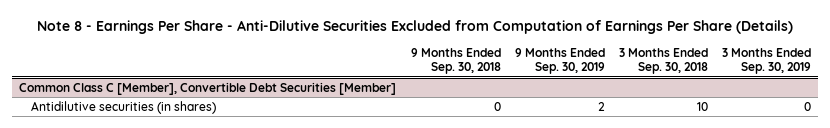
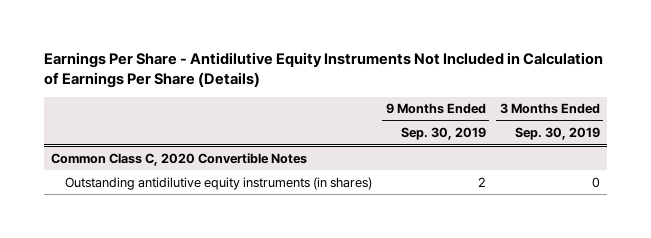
- Note 8 - Earnings Per Share - Anti-Dilutive Securities Excluded from Computation of Earnings Per Share (Details)
+ Earnings Per Share - Antidilutive Equity Instruments Not Included in Calculation of Earnings Per Share (Details)
- | 9 Months Ended Sep. 30, 2018 | 9 Months Ended Sep. 30, 2019 | 3 Months Ended Sep. 30, 2018 | 3 Months Ended Sep. 30, 2019
+ | 9 Months Ended Sep. 30, 2019 | 3 Months Ended Sep. 30, 2019
- Common Class C [Member], Convertible Debt Securities [Member]
- Antidilutive securities (in shares) | 0 | 2 | 10 | 0
+ Common Class C, 2020 Convertible Notes
+ Outstanding antidilutive equity instruments (in shares) | 2 | 0

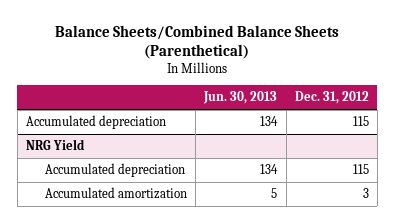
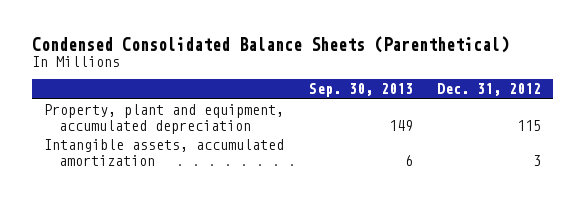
- Balance Sheets/Combined Balance Sheets (Parenthetical)
+ Condensed Consolidated Balance Sheets (Parenthetical)
- | Jun. 30, 2013 | Dec. 31, 2012
+ | Sep. 30, 2013 | Dec. 31, 2012
- Accumulated depreciation | 134 | 115
- NRG Yield
- Accumulated depreciation | 134 | 115
- Accumulated amortization | 5 | 3
+ Property, plant and equipment, accumulated depreciation | 149 | 115
+ Intangible assets, accumulated amortization | 6 | 3

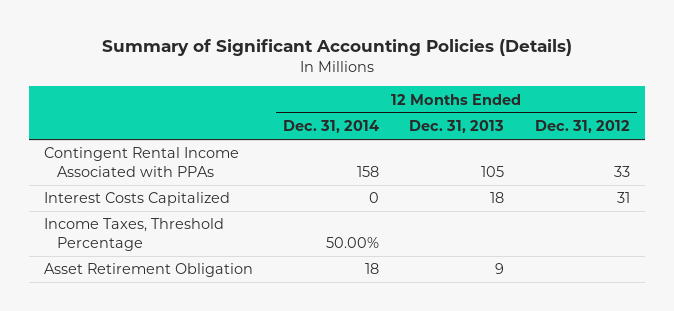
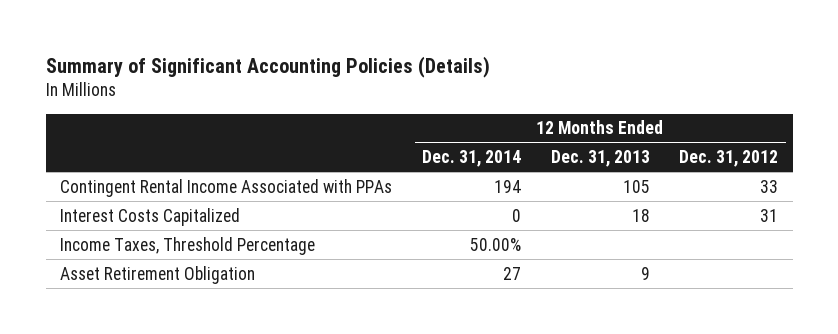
- Contingent Rental Income Associated with PPAs | 158 | 105 | 33
+ Contingent Rental Income Associated with PPAs | 194 | 105 | 33
- Asset Retirement Obligation | 18 | 9 |
+ Asset Retirement Obligation | 27 | 9 |

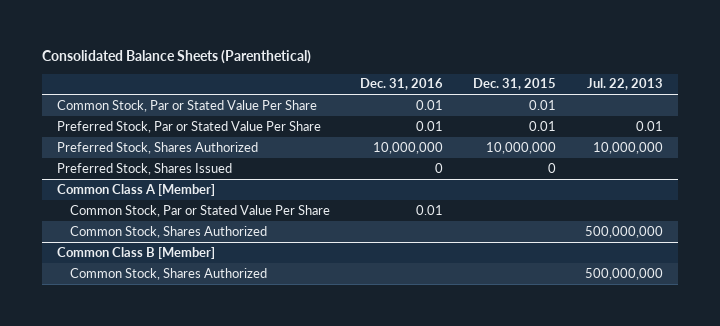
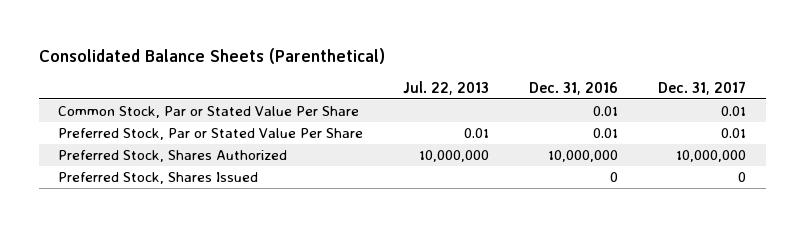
- | Dec. 31, 2016 | Dec. 31, 2015 | Jul. 22, 2013
+ | Jul. 22, 2013 | Dec. 31, 2016 | Dec. 31, 2017
- Common Class A [Member]
- Common Stock, Par or Stated Value Per Share | 0.01 | |
- Common Stock, Shares Authorized | | | 500,000,000
- Common Class B [Member]
- Common Stock, Shares Authorized | | | 500,000,000

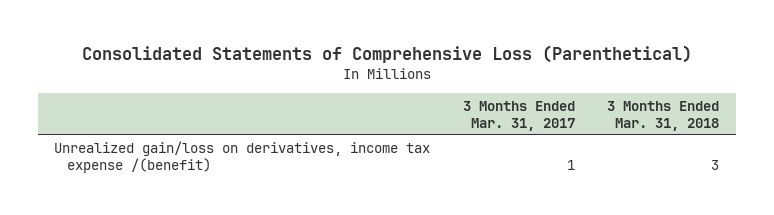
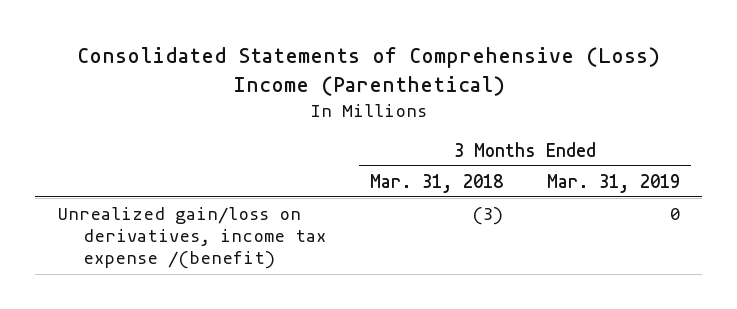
- Consolidated Statements of Comprehensive Loss (Parenthetical)
+ Consolidated Statements of Comprehensive (Loss) Income (Parenthetical)
- | 3 Months Ended Mar. 31, 2017 | 3 Months Ended Mar. 31, 2018
+ | 3 Months Ended Mar. 31, 2018 | 3 Months Ended Mar. 31, 2019
- Unrealized gain/loss on derivatives, income tax expense /(benefit) | 1 | 3
+ Unrealized gain/loss on derivatives, income tax expense /(benefit) | (3) | 0

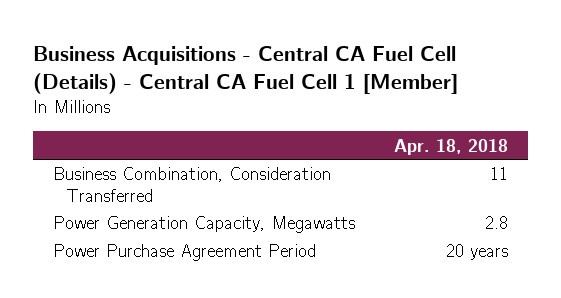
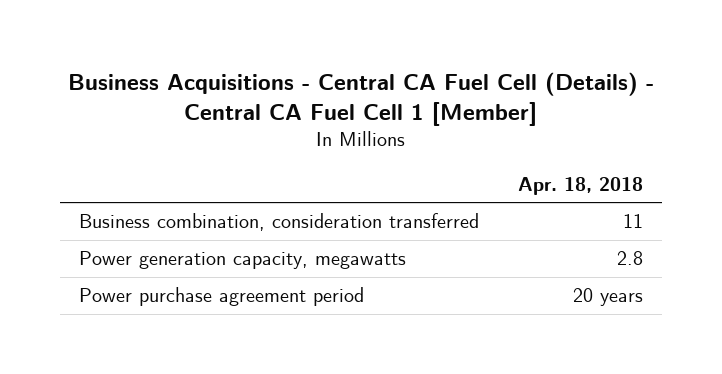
- Business Combination, Consideration Transferred | 11
- Power Generation Capacity, Megawatts | 2.8
- Power Purchase Agreement Period | 20 years
+ Business combination, consideration transferred | 11
+ Power generation capacity, megawatts | 2.8
+ Power purchase agreement period | 20 years

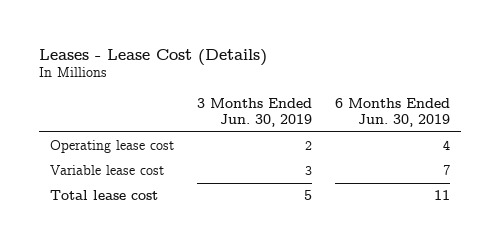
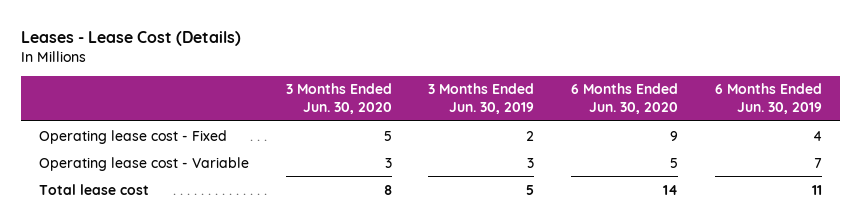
- | 3 Months Ended Jun. 30, 2019 | 6 Months Ended Jun. 30, 2019
+ | 3 Months Ended Jun. 30, 2020 | 3 Months Ended Jun. 30, 2019 | 6 Months Ended Jun. 30, 2020 | 6 Months Ended Jun. 30, 2019
- Operating lease cost | 2 | 4
- Variable lease cost | 3 | 7
+ Operating lease cost - Fixed | 5 | 2 | 9 | 4
+ Operating lease cost - Variable | 3 | 3 | 5 | 7

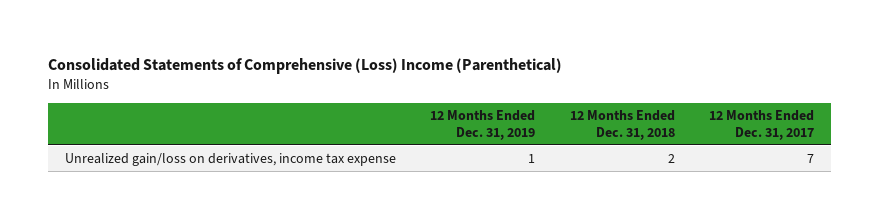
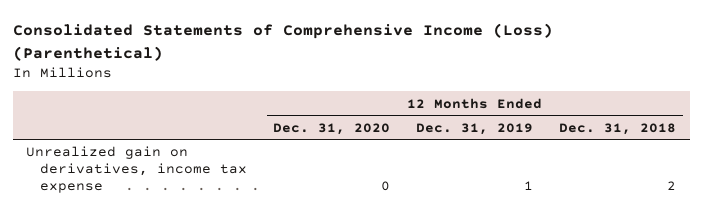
- Consolidated Statements of Comprehensive (Loss) Income (Parenthetical)
+ Consolidated Statements of Comprehensive Income (Loss) (Parenthetical)
- | 12 Months Ended Dec. 31, 2019 | 12 Months Ended Dec. 31, 2018 | 12 Months Ended Dec. 31, 2017
+ | 12 Months Ended Dec. 31, 2020 | 12 Months Ended Dec. 31, 2019 | 12 Months Ended Dec. 31, 2018
- Unrealized gain/loss on derivatives, income tax expense | 1 | 2 | 7
+ Unrealized gain on derivatives, income tax expense | 0 | 1 | 2

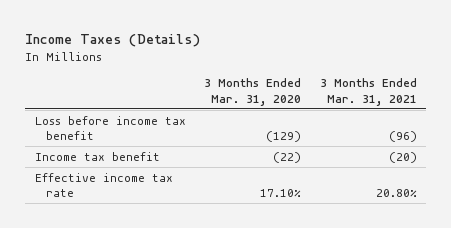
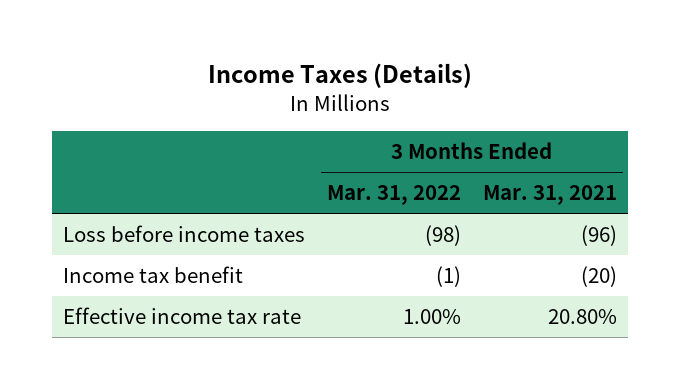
- | 3 Months Ended Mar. 31, 2020 | 3 Months Ended Mar. 31, 2021
+ | 3 Months Ended Mar. 31, 2022 | 3 Months Ended Mar. 31, 2021
- Loss before income tax benefit | (129) | (96)
+ Loss before income taxes | (98) | (96)

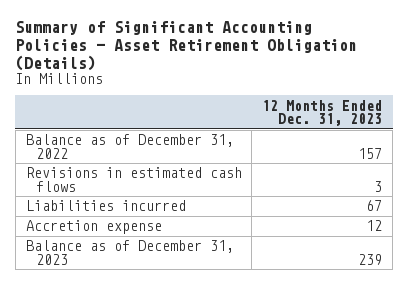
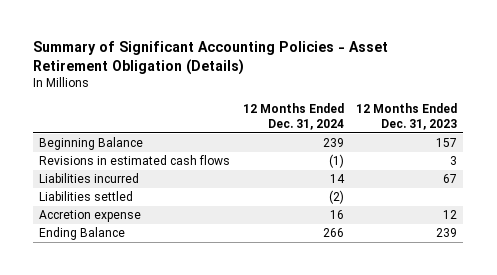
- | 12 Months Ended Dec. 31, 2023
+ | 12 Months Ended Dec. 31, 2024 | 12 Months Ended Dec. 31, 2023
- Balance as of December 31, 2022 | 157
+ Beginning Balance | 239 | 157
+ Liabilities settled | (2) |
- Balance as of December 31, 2023 | 239
+ Ending Balance | 266 | 239

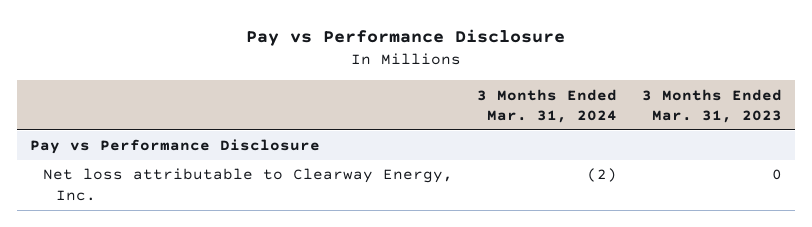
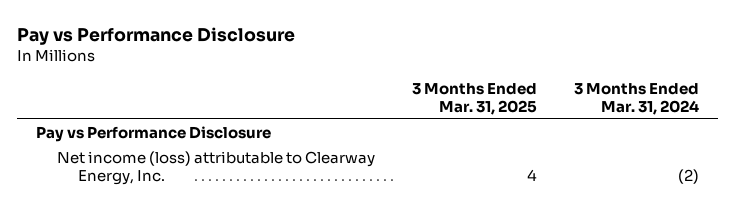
- | 3 Months Ended Mar. 31, 2024 | 3 Months Ended Mar. 31, 2023
+ | 3 Months Ended Mar. 31, 2025 | 3 Months Ended Mar. 31, 2024
- Net loss attributable to Clearway Energy, Inc. | (2) | 0
+ Net income (loss) attributable to Clearway Energy, Inc. | 4 | (2)

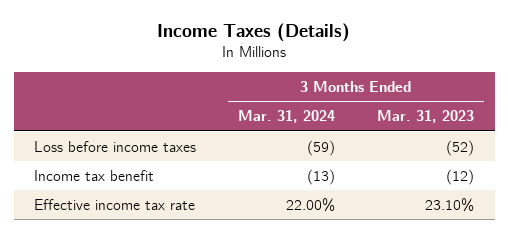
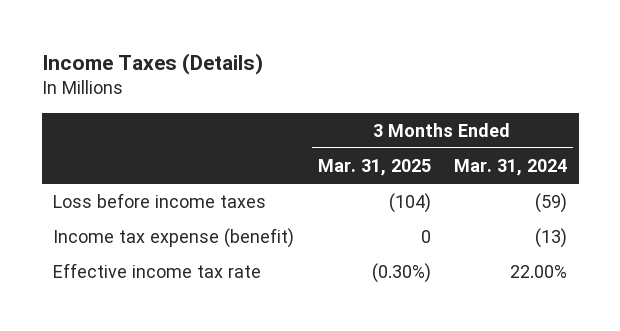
- | 3 Months Ended Mar. 31, 2024 | 3 Months Ended Mar. 31, 2023
+ | 3 Months Ended Mar. 31, 2025 | 3 Months Ended Mar. 31, 2024
- Income tax benefit | (13) | (12)
+ Income tax expense (benefit) | 0 | (13)

